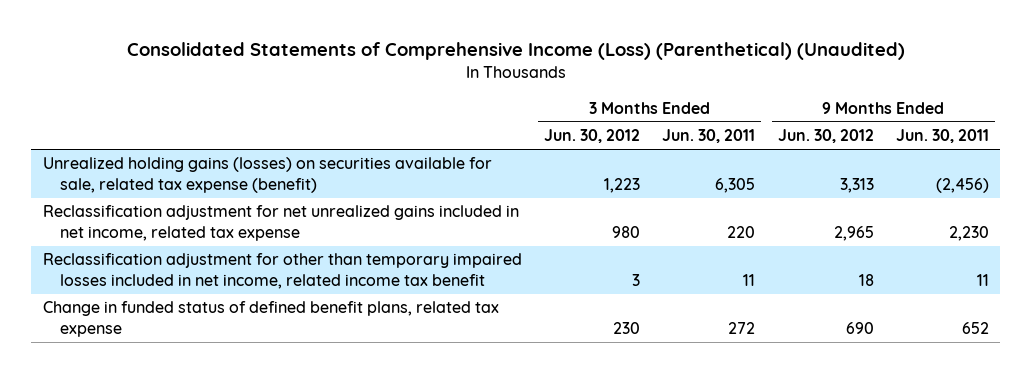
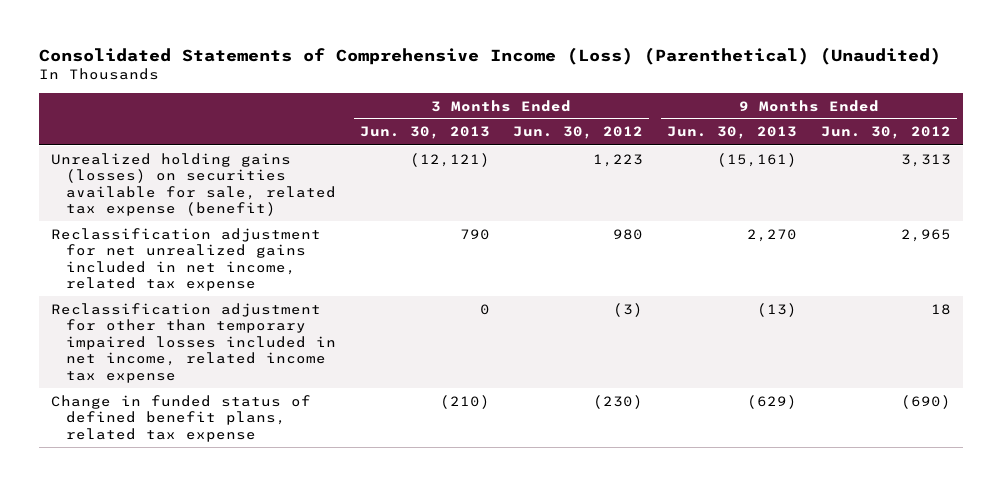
- | 3 Months Ended Jun. 30, 2012 | 3 Months Ended Jun. 30, 2011 | 9 Months Ended Jun. 30, 2012 | 9 Months Ended Jun. 30, 2011
+ | 3 Months Ended Jun. 30, 2013 | 3 Months Ended Jun. 30, 2012 | 9 Months Ended Jun. 30, 2013 | 9 Months Ended Jun. 30, 2012
- Reclassification adjustment for other than temporary impaired losses included in net income, related income tax benefit | 3 | 11 | 18 | 11
- Change in funded status of defined benefit plans, related tax expense | 230 | 272 | 690 | 652
+ Reclassification adjustment for other than temporary impaired losses included in net income, related income tax expense | 0 | (3) | (13) | 18
+ Change in funded status of defined benefit plans, related tax expense | (210) | (230) | (629) | (690)

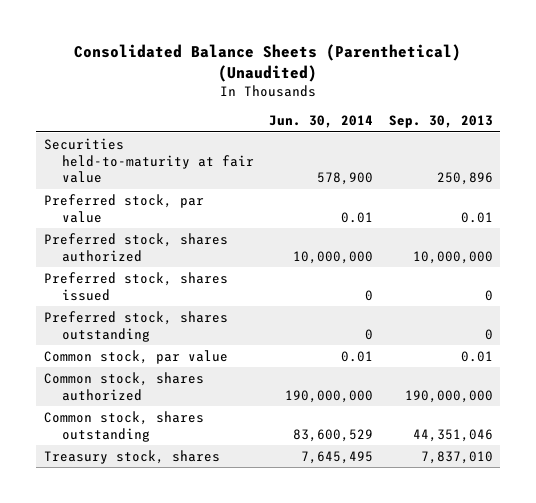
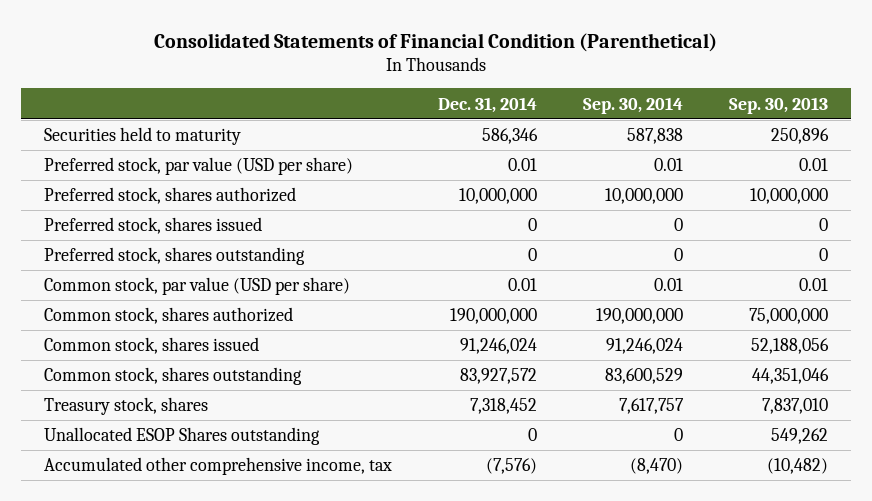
- Consolidated Balance Sheets (Parenthetical) (Unaudited)
+ Consolidated Statements of Financial Condition (Parenthetical)
- | Jun. 30, 2014 | Sep. 30, 2013
+ | Dec. 31, 2014 | Sep. 30, 2014 | Sep. 30, 2013
- Securities held-to-maturity at fair value | 578,900 | 250,896
- Preferred stock, par value | 0.01 | 0.01
+ Securities held to maturity | 586,346 | 587,838 | 250,896
+ Preferred stock, par value (USD per share) | 0.01 | 0.01 | 0.01
- Common stock, par value | 0.01 | 0.01
- Common stock, shares authorized | 190,000,000 | 190,000,000
+ Common stock, par value (USD per share) | 0.01 | 0.01 | 0.01
+ Common stock, shares authorized | 190,000,000 | 190,000,000 | 75,000,000
+ Common stock, shares issued | 91,246,024 | 91,246,024 | 52,188,056
+ Unallocated ESOP Shares outstanding | 0 | 0 | 549,262
+ Accumulated other comprehensive income, tax | (7,576) | (8,470) | (10,482)

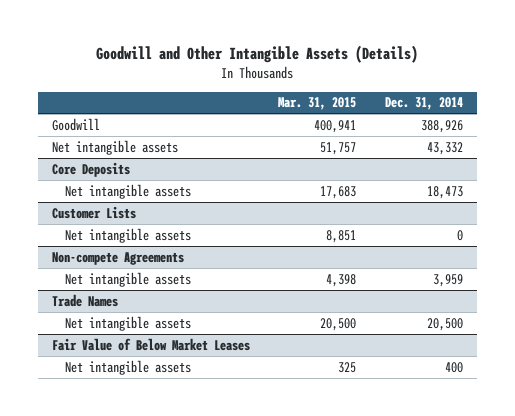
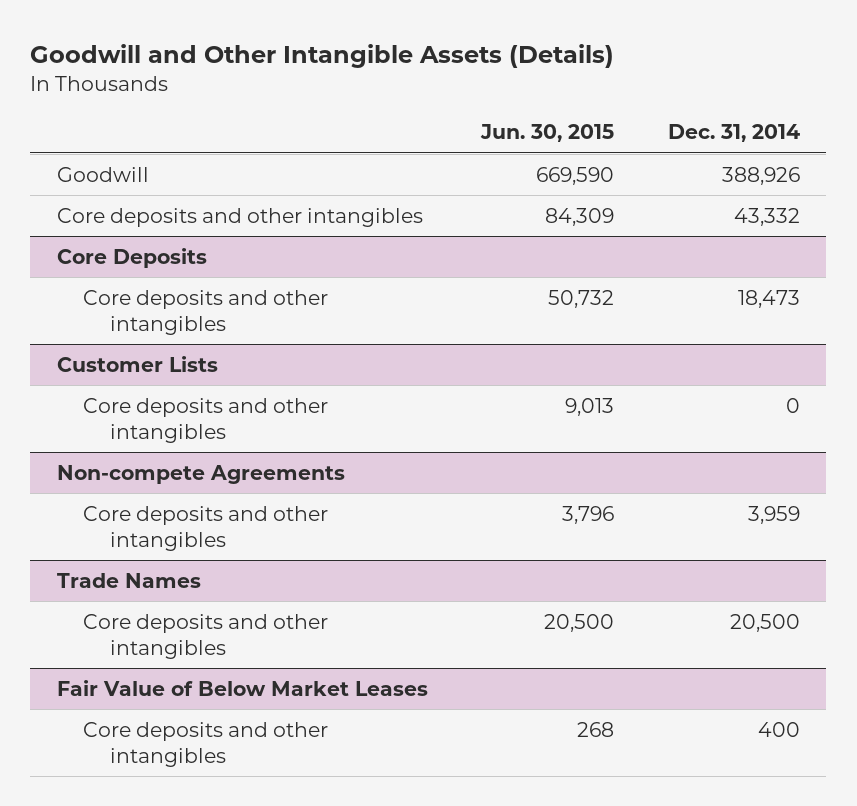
- | Mar. 31, 2015 | Dec. 31, 2014
+ | Jun. 30, 2015 | Dec. 31, 2014
- Net intangible assets | 51,757 | 43,332
+ Core deposits and other intangibles | 84,309 | 43,332
@ Core Deposits
- Net intangible assets | 17,683 | 18,473
+ Core deposits and other intangibles | 50,732 | 18,473
@ Customer Lists
- Net intangible assets | 8,851 | 0
+ Core deposits and other intangibles | 9,013 | 0
@ Non-compete Agreements
- Net intangible assets | 4,398 | 3,959
+ Core deposits and other intangibles | 3,796 | 3,959
@ Trade Names
- Net intangible assets | 20,500 | 20,500
+ Core deposits and other intangibles | 20,500 | 20,500
@ Fair Value of Below Market Leases
- Net intangible assets | 325 | 400
+ Core deposits and other intangibles | 268 | 400

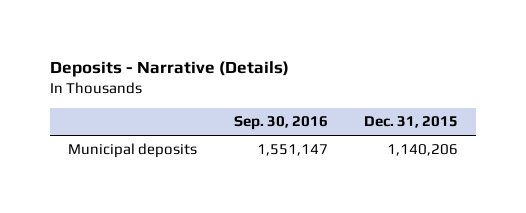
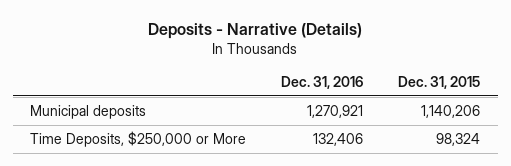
- | Sep. 30, 2016 | Dec. 31, 2015
+ | Dec. 31, 2016 | Dec. 31, 2015
+ Time Deposits, $250,000 or More | 132,406 | 98,324

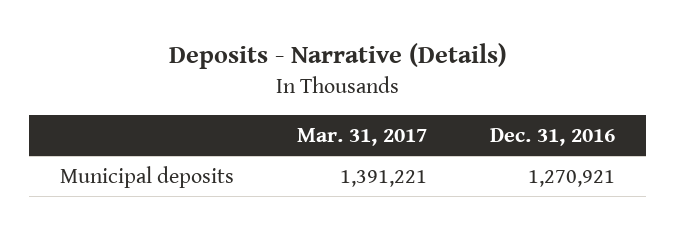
- | Dec. 31, 2016 | Dec. 31, 2015
+ | Mar. 31, 2017 | Dec. 31, 2016
- Time Deposits, $250,000 or More | 132,406 | 98,324

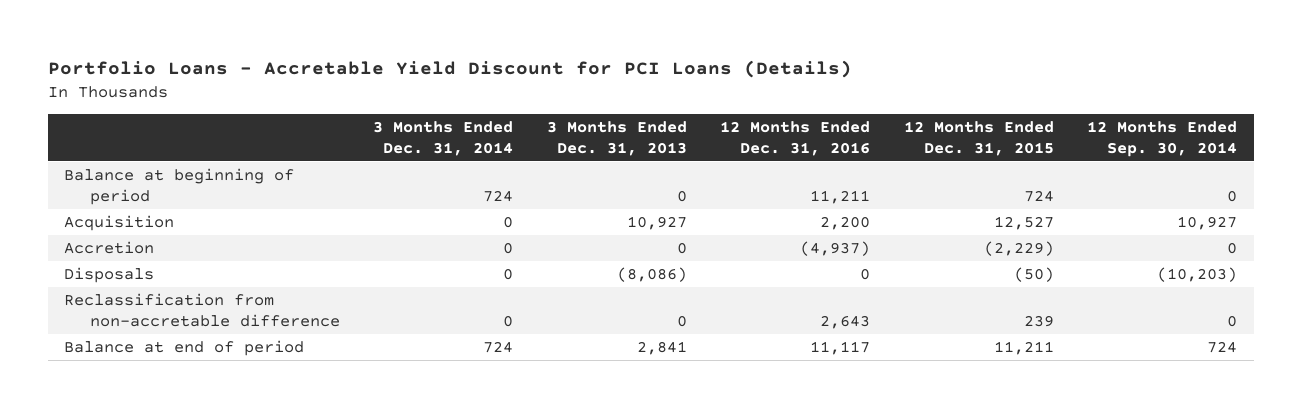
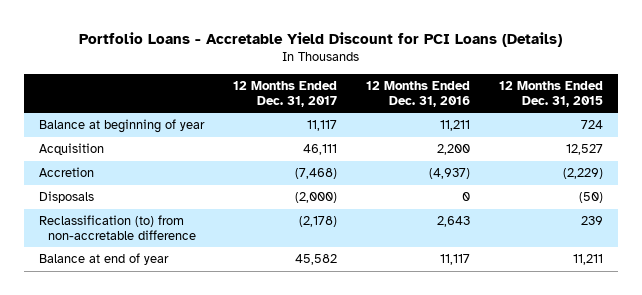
- | 3 Months Ended Dec. 31, 2014 | 3 Months Ended Dec. 31, 2013 | 12 Months Ended Dec. 31, 2016 | 12 Months Ended Dec. 31, 2015 | 12 Months Ended Sep. 30, 2014
+ | 12 Months Ended Dec. 31, 2017 | 12 Months Ended Dec. 31, 2016 | 12 Months Ended Dec. 31, 2015
- Balance at beginning of period | 724 | 0 | 11,211 | 724 | 0
+ Balance at beginning of year | 11,117 | 11,211 | 724
- Reclassification from non-accretable difference | 0 | 0 | 2,643 | 239 | 0
- Balance at end of period | 724 | 2,841 | 11,117 | 11,211 | 724
+ Reclassification (to) from non-accretable difference | (2,178) | 2,643 | 239
+ Balance at end of year | 45,582 | 11,117 | 11,211

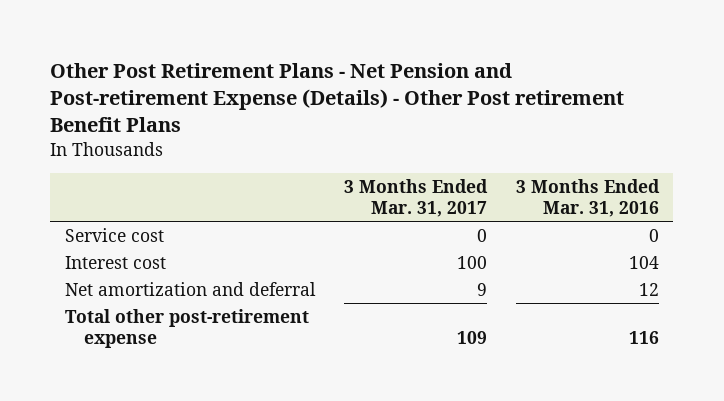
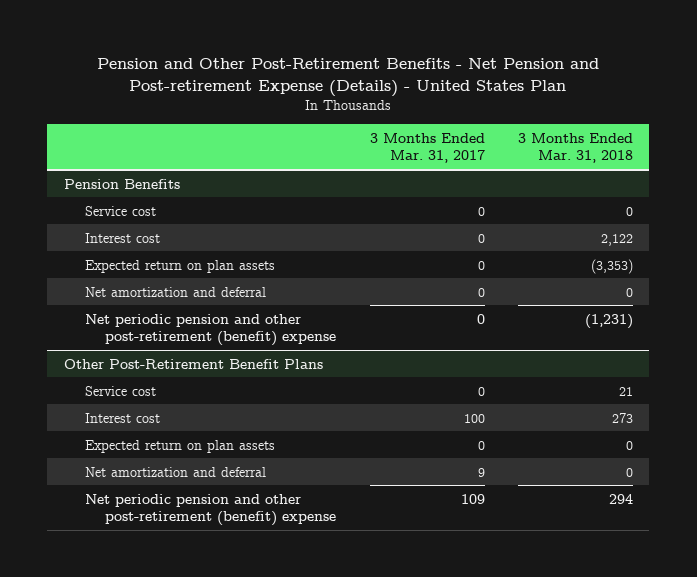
- Other Post Retirement Plans - Net Pension and Post-retirement Expense (Details) - Other Post retirement Benefit Plans
+ Pension and Other Post-Retirement Benefits - Net Pension and Post-retirement Expense (Details) - United States Plan
- | 3 Months Ended Mar. 31, 2017 | 3 Months Ended Mar. 31, 2016
+ | 3 Months Ended Mar. 31, 2017 | 3 Months Ended Mar. 31, 2018
+ Pension Benefits
+ Interest cost | 0 | 2,122
+ Expected return on plan assets | 0 | (3,353)
+ Net amortization and deferral | 0 | 0
+ Net periodic pension and other post-retirement (benefit) expense | 0 | (1,231)
+ Other Post-Retirement Benefit Plans
+ Service cost | 0 | 21
+ Expected return on plan assets | 0 | 0
- Total other post-retirement expense | 109 | 116
+ Net periodic pension and other post-retirement (benefit) expense | 109 | 294

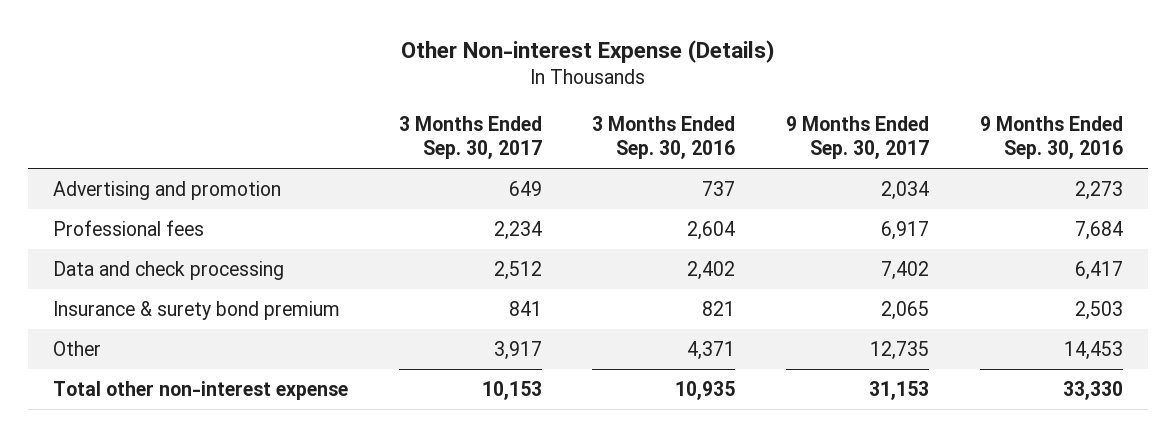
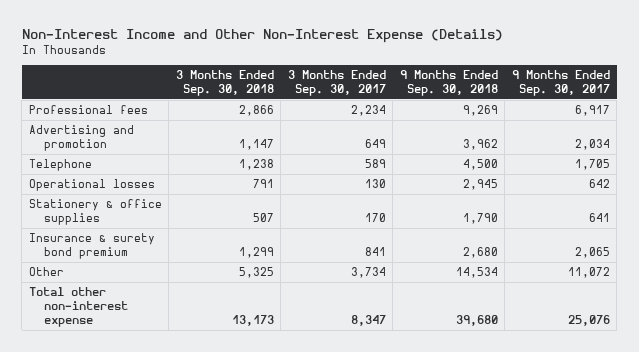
- Other Non-interest Expense (Details)
+ Non-Interest Income and Other Non-Interest Expense (Details)
- | 3 Months Ended Sep. 30, 2017 | 3 Months Ended Sep. 30, 2016 | 9 Months Ended Sep. 30, 2017 | 9 Months Ended Sep. 30, 2016
+ | 3 Months Ended Sep. 30, 2018 | 3 Months Ended Sep. 30, 2017 | 9 Months Ended Sep. 30, 2018 | 9 Months Ended Sep. 30, 2017
- Data and check processing | 2,512 | 2,402 | 7,402 | 6,417
moved down: Advertising and promotion | 1,147 | 649 | 3,962 | 2,034
+ Telephone | 1,238 | 589 | 4,500 | 1,705
+ Operational losses | 791 | 130 | 2,945 | 642
+ Stationery & office supplies | 507 | 170 | 1,790 | 641
- Other | 3,917 | 4,371 | 12,735 | 14,453
- Total other non-interest expense | 10,153 | 10,935 | 31,153 | 33,330
+ Other | 5,325 | 3,734 | 14,534 | 11,072
+ Total other non-interest expense | 13,173 | 8,347 | 39,680 | 25,076

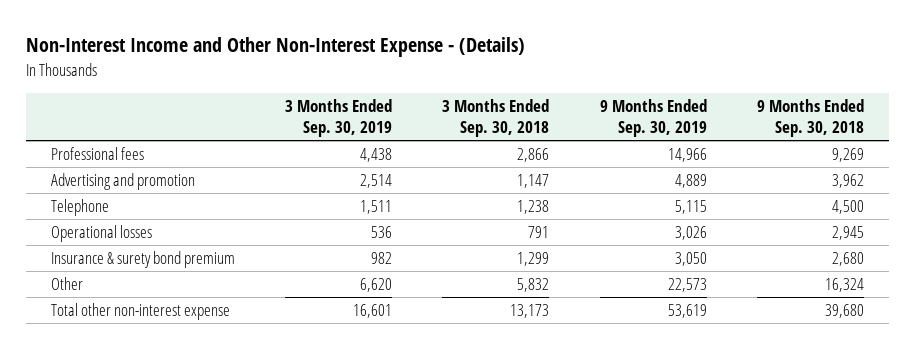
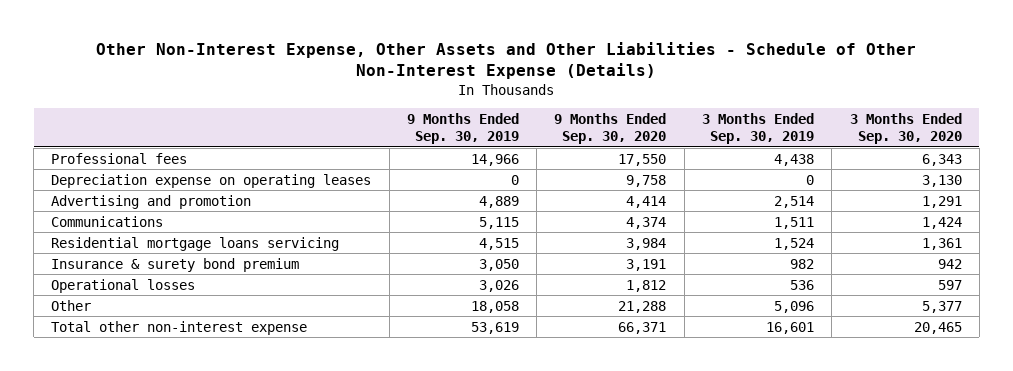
- Non-Interest Income and Other Non-Interest Expense - (Details)
+ Other Non-Interest Expense, Other Assets and Other Liabilities - Schedule of Other Non-Interest Expense (Details)
- | 3 Months Ended Sep. 30, 2019 | 3 Months Ended Sep. 30, 2018 | 9 Months Ended Sep. 30, 2019 | 9 Months Ended Sep. 30, 2018
+ | 9 Months Ended Sep. 30, 2019 | 9 Months Ended Sep. 30, 2020 | 3 Months Ended Sep. 30, 2019 | 3 Months Ended Sep. 30, 2020
+ Depreciation expense on operating leases | 0 | 9,758 | 0 | 3,130
- Telephone | 1,511 | 1,238 | 5,115 | 4,500
+ Communications | 5,115 | 4,374 | 1,511 | 1,424
+ Residential mortgage loans servicing | 4,515 | 3,984 | 1,524 | 1,361
- Other | 6,620 | 5,832 | 22,573 | 16,324
moved down: Operational losses | 3,026 | 1,812 | 536 | 597
+ Other | 18,058 | 21,288 | 5,096 | 5,377

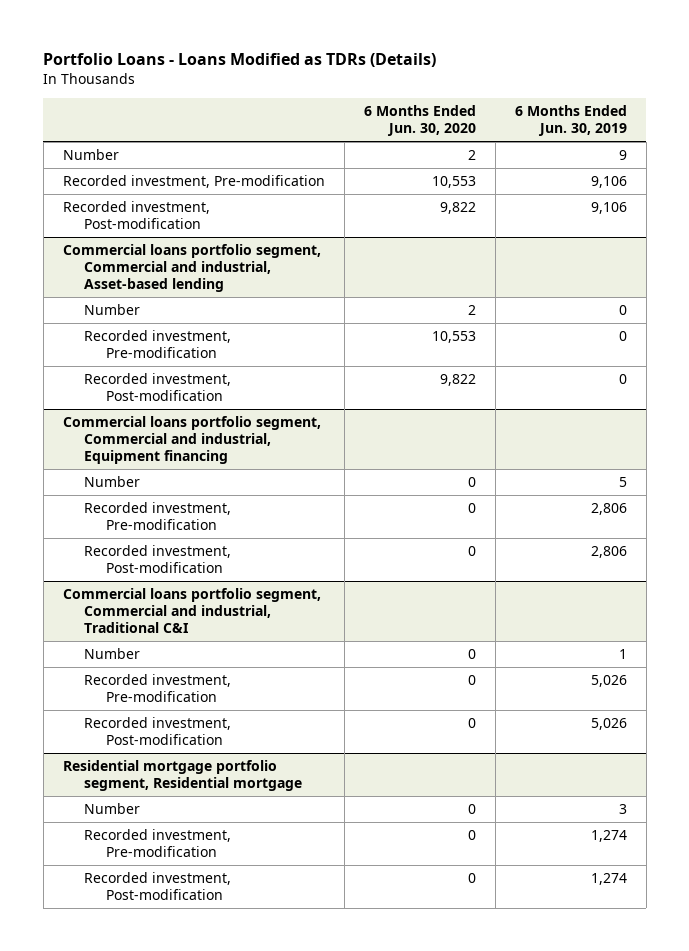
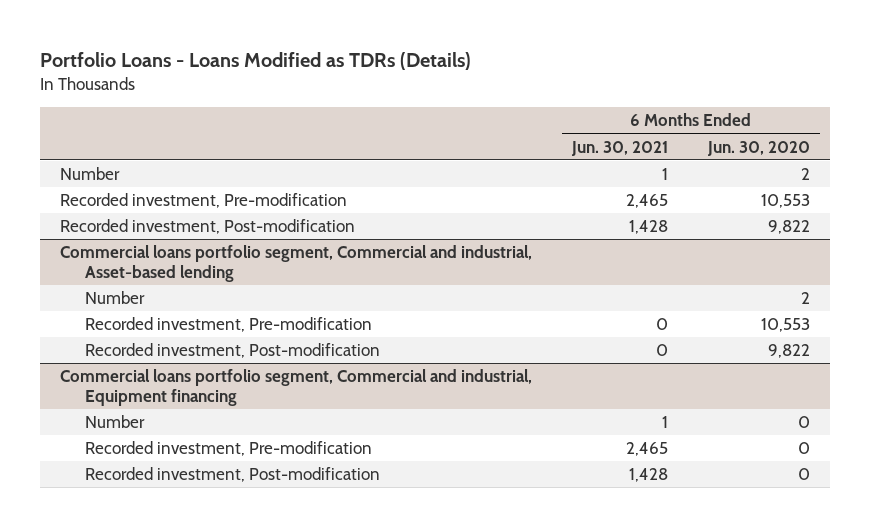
- | 6 Months Ended Jun. 30, 2020 | 6 Months Ended Jun. 30, 2019
+ | 6 Months Ended Jun. 30, 2021 | 6 Months Ended Jun. 30, 2020
- Commercial loans portfolio segment, Commercial and industrial, Traditional C&I
- Number | 0 | 1
- Recorded investment, Pre-modification | 0 | 5,026
- Recorded investment, Post-modification | 0 | 5,026
- Residential mortgage portfolio segment, Residential mortgage
- Number | 0 | 3
- Recorded investment, Pre-modification | 0 | 1,274
- Recorded investment, Post-modification | 0 | 1,274

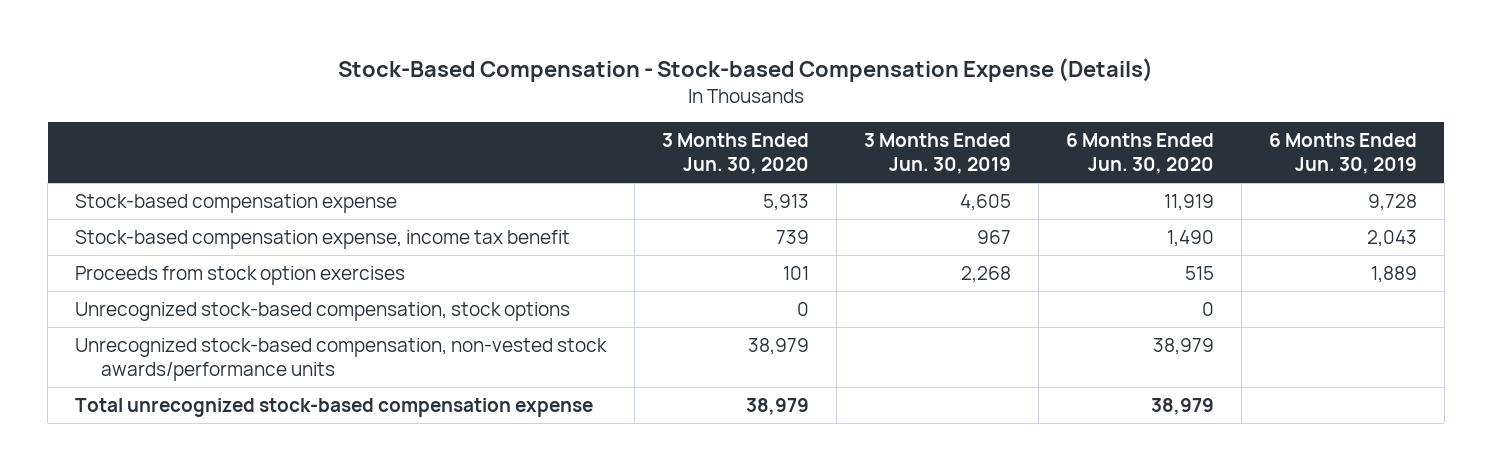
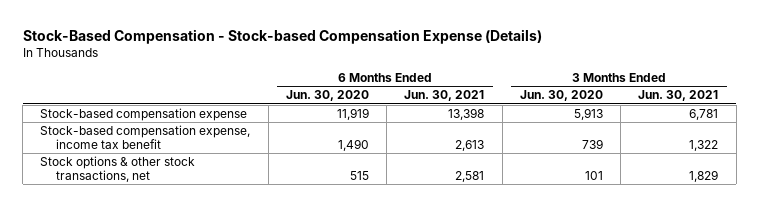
- | 3 Months Ended Jun. 30, 2020 | 3 Months Ended Jun. 30, 2019 | 6 Months Ended Jun. 30, 2020 | 6 Months Ended Jun. 30, 2019
+ | 6 Months Ended Jun. 30, 2020 | 6 Months Ended Jun. 30, 2021 | 3 Months Ended Jun. 30, 2020 | 3 Months Ended Jun. 30, 2021
- Proceeds from stock option exercises | 101 | 2,268 | 515 | 1,889
- Unrecognized stock-based compensation, stock options | 0 | | 0 |
- Unrecognized stock-based compensation, non-vested stock awards/performance units | 38,979 | | 38,979 |
- Total unrecognized stock-based compensation expense | 38,979 | | 38,979 |
+ Stock options & other stock transactions, net | 515 | 2,581 | 101 | 1,829

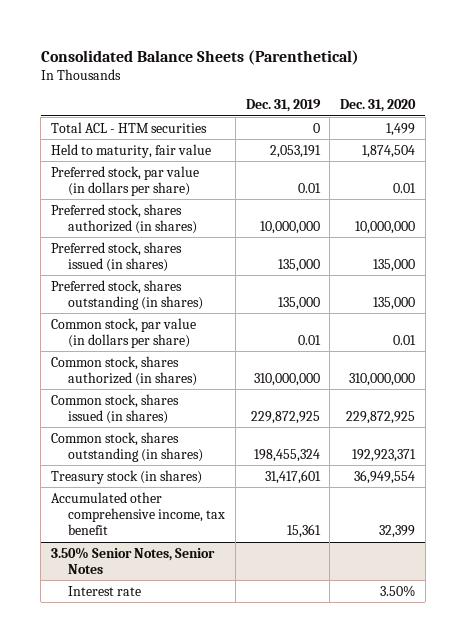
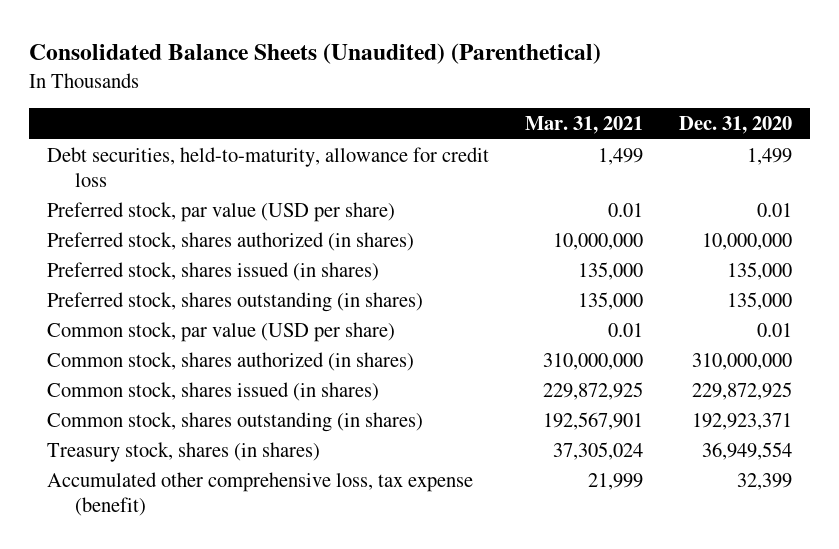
- Consolidated Balance Sheets (Parenthetical)
+ Consolidated Balance Sheets (Unaudited) (Parenthetical)
- | Dec. 31, 2019 | Dec. 31, 2020
+ | Mar. 31, 2021 | Dec. 31, 2020
- Total ACL - HTM securities | 0 | 1,499
- Held to maturity, fair value | 2,053,191 | 1,874,504
- Preferred stock, par value (in dollars per share) | 0.01 | 0.01
+ Debt securities, held-to-maturity, allowance for credit loss | 1,499 | 1,499
+ Preferred stock, par value (USD per share) | 0.01 | 0.01
- Common stock, par value (in dollars per share) | 0.01 | 0.01
+ Common stock, par value (USD per share) | 0.01 | 0.01
- Treasury stock (in shares) | 31,417,601 | 36,949,554
- Accumulated other comprehensive income, tax benefit | 15,361 | 32,399
- 3.50% Senior Notes, Senior Notes
- Interest rate | | 3.50%
+ Treasury stock, shares (in shares) | 37,305,024 | 36,949,554
+ Accumulated other comprehensive loss, tax expense (benefit) | 21,999 | 32,399

